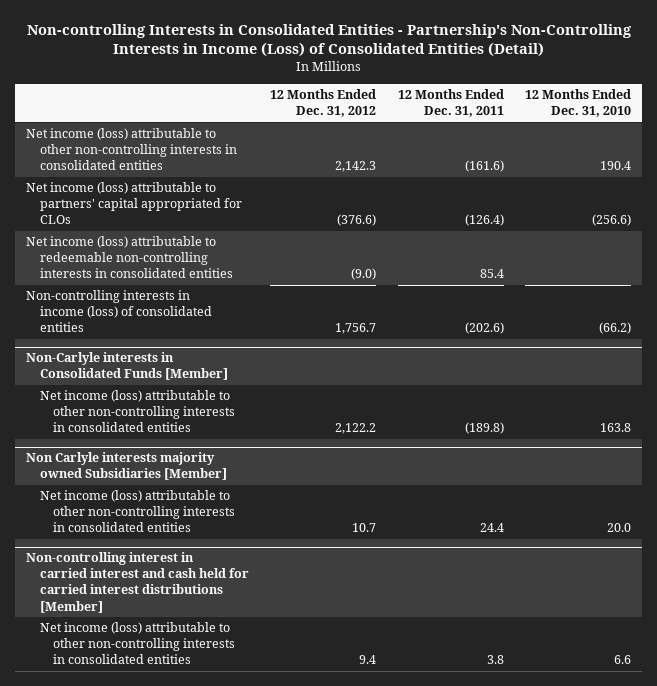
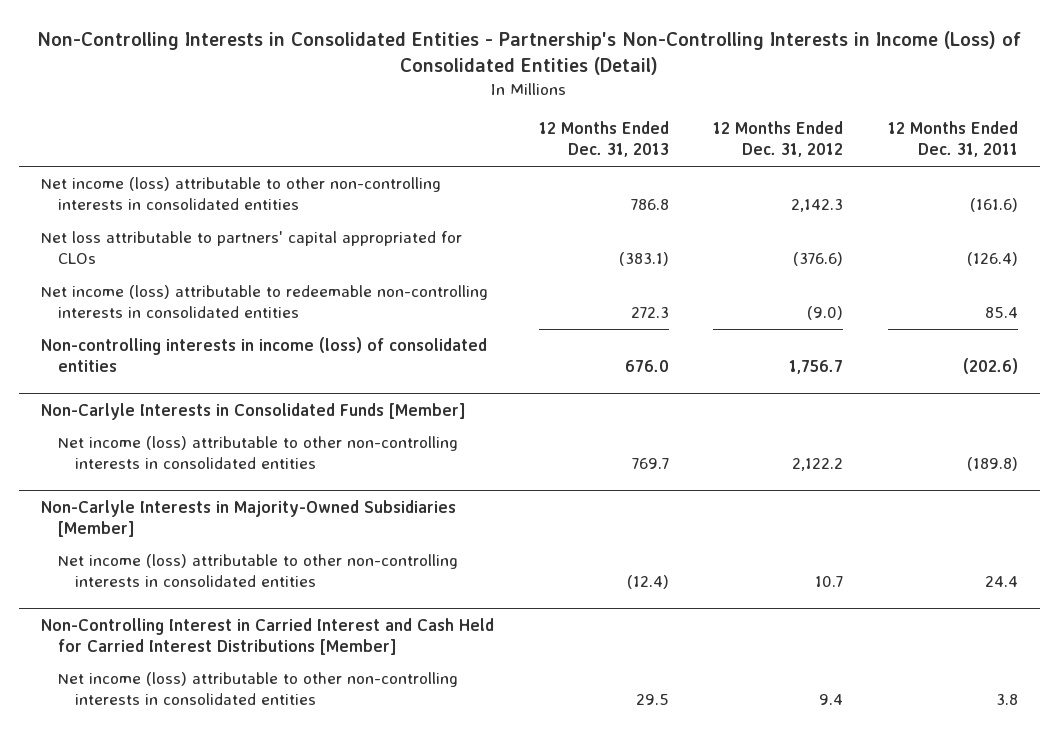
- Non-controlling Interests in Consolidated Entities - Partnership's Non-Controlling Interests in Income (Loss) of Consolidated Entities (Detail)
+ Non-Controlling Interests in Consolidated Entities - Partnership's Non-Controlling Interests in Income (Loss) of Consolidated Entities (Detail)
- | 12 Months Ended Dec. 31, 2012 | 12 Months Ended Dec. 31, 2011 | 12 Months Ended Dec. 31, 2010
+ | 12 Months Ended Dec. 31, 2013 | 12 Months Ended Dec. 31, 2012 | 12 Months Ended Dec. 31, 2011
- Net income (loss) attributable to partners' capital appropriated for CLOs | (376.6) | (126.4) | (256.6)
+ Net loss attributable to partners' capital appropriated for CLOs | (383.1) | (376.6) | (126.4)
- Non-Carlyle interests in Consolidated Funds [Member]
+ Non-Carlyle Interests in Consolidated Funds [Member]
- Non Carlyle interests majority owned Subsidiaries [Member]
+ Non-Carlyle Interests in Majority-Owned Subsidiaries [Member]
- Non-controlling interest in carried interest and cash held for carried interest distributions [Member]
+ Non-Controlling Interest in Carried Interest and Cash Held for Carried Interest Distributions [Member]

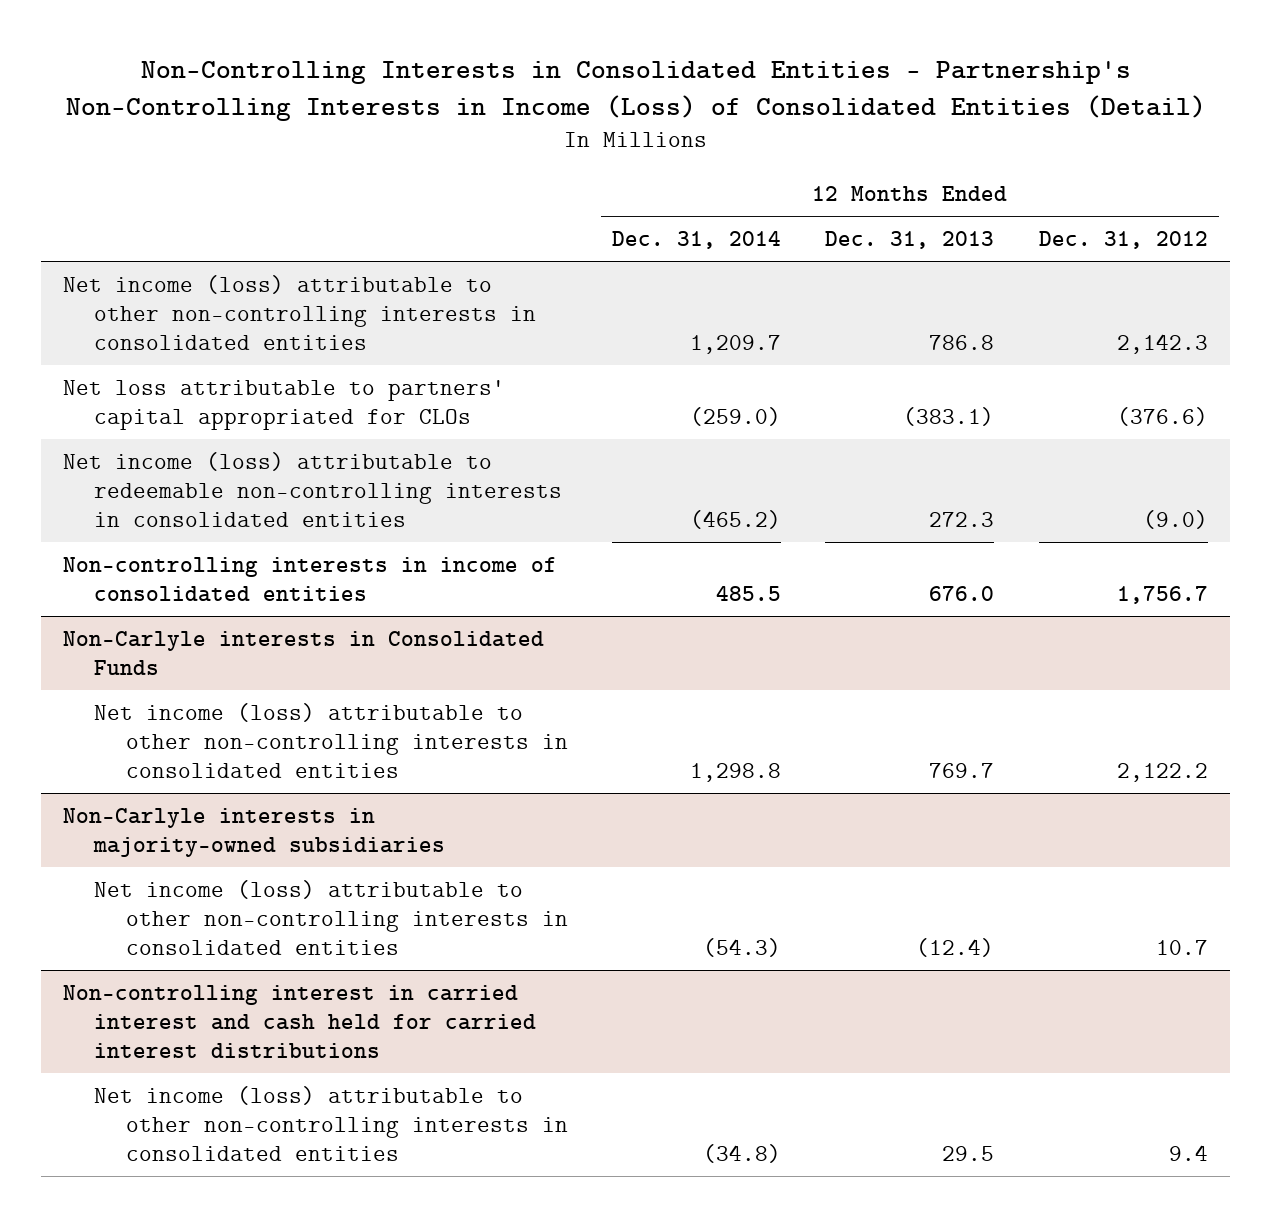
- | 12 Months Ended Dec. 31, 2013 | 12 Months Ended Dec. 31, 2012 | 12 Months Ended Dec. 31, 2011
+ | 12 Months Ended Dec. 31, 2014 | 12 Months Ended Dec. 31, 2013 | 12 Months Ended Dec. 31, 2012
- Non-controlling interests in income (loss) of consolidated entities | 676.0 | 1,756.7 | (202.6)
- Non-Carlyle Interests in Consolidated Funds [Member]
+ Non-controlling interests in income of consolidated entities | 485.5 | 676.0 | 1,756.7
+ Non-Carlyle interests in Consolidated Funds
- Non-Carlyle Interests in Majority-Owned Subsidiaries [Member]
+ Non-Carlyle interests in majority-owned subsidiaries
- Non-Controlling Interest in Carried Interest and Cash Held for Carried Interest Distributions [Member]
+ Non-controlling interest in carried interest and cash held for carried interest distributions

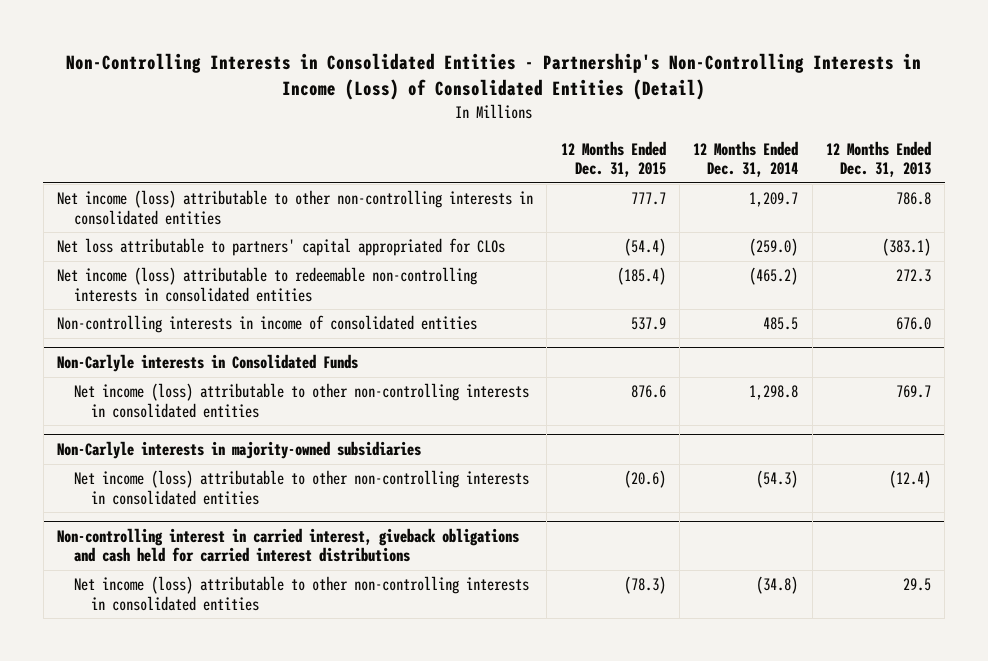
- | 12 Months Ended Dec. 31, 2014 | 12 Months Ended Dec. 31, 2013 | 12 Months Ended Dec. 31, 2012
+ | 12 Months Ended Dec. 31, 2015 | 12 Months Ended Dec. 31, 2014 | 12 Months Ended Dec. 31, 2013
- Non-controlling interest in carried interest and cash held for carried interest distributions
+ Non-controlling interest in carried interest, giveback obligations and cash held for carried interest distributions

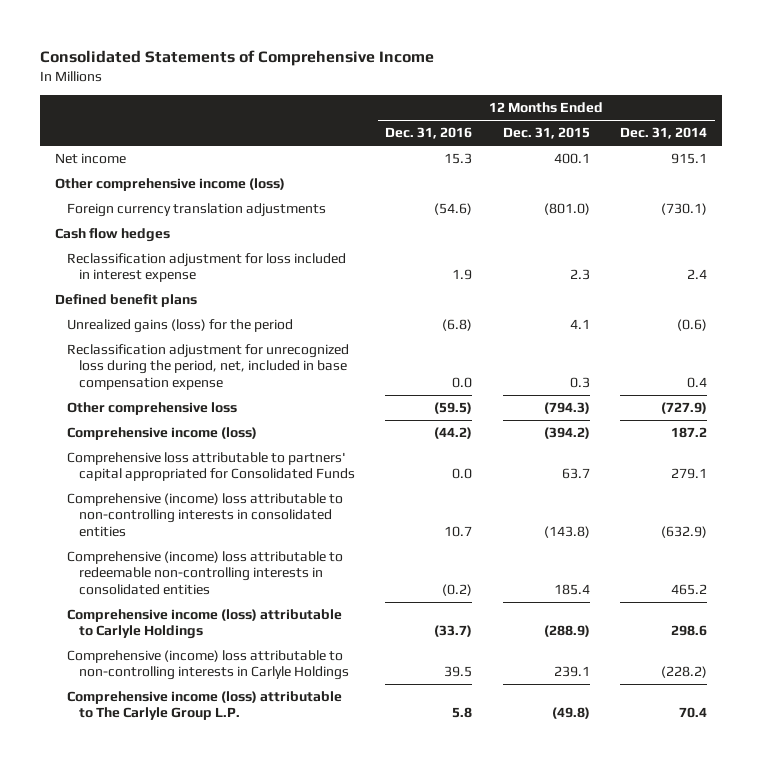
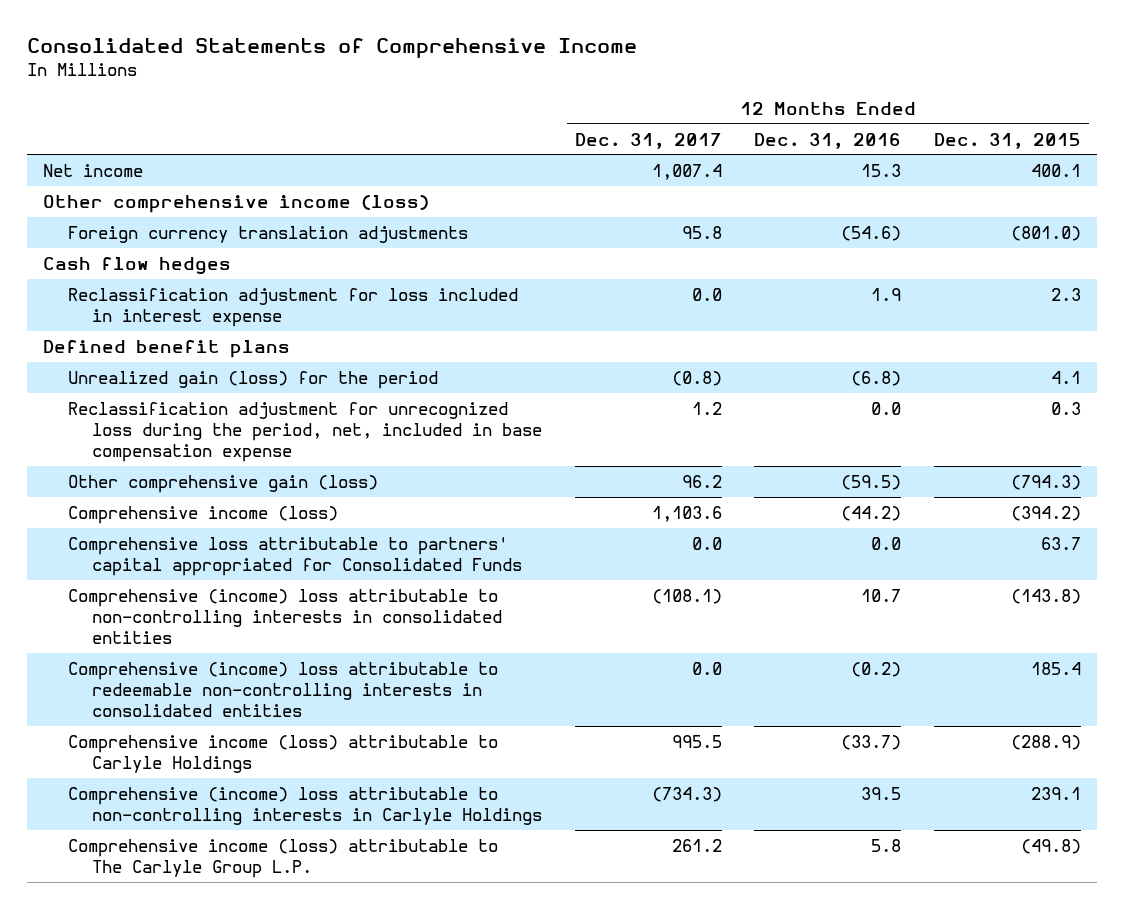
- | 12 Months Ended Dec. 31, 2016 | 12 Months Ended Dec. 31, 2015 | 12 Months Ended Dec. 31, 2014
+ | 12 Months Ended Dec. 31, 2017 | 12 Months Ended Dec. 31, 2016 | 12 Months Ended Dec. 31, 2015
- Unrealized gains (loss) for the period | (6.8) | 4.1 | (0.6)
+ Unrealized gain (loss) for the period | (0.8) | (6.8) | 4.1
- Other comprehensive loss | (59.5) | (794.3) | (727.9)
+ Other comprehensive gain (loss) | 96.2 | (59.5) | (794.3)

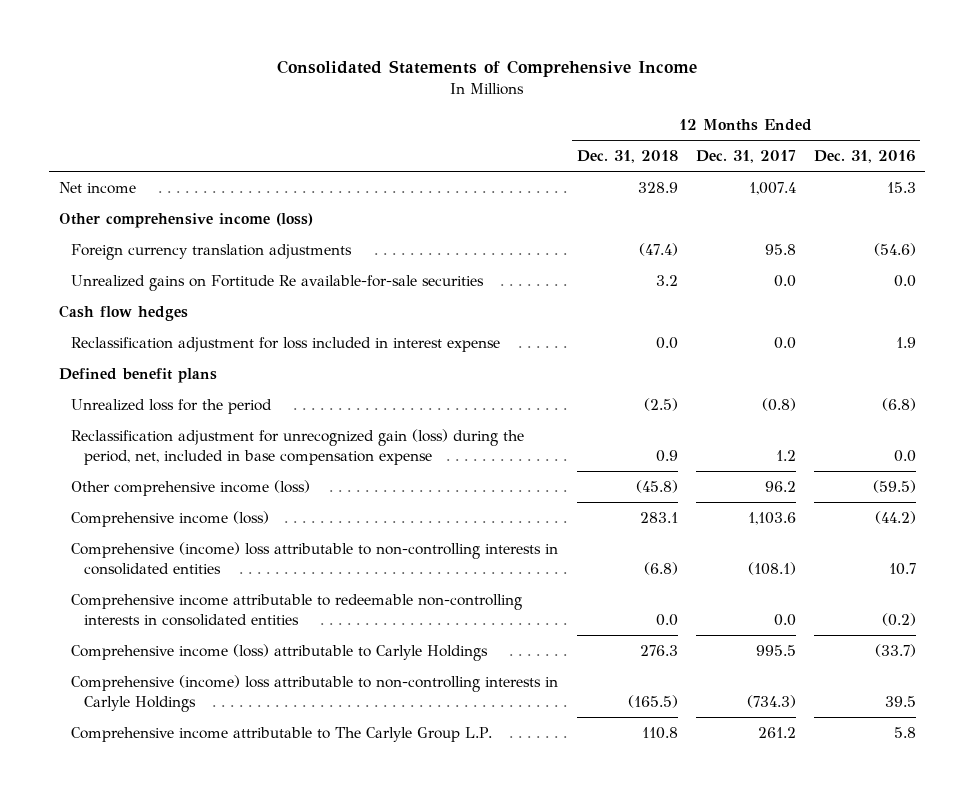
- | 12 Months Ended Dec. 31, 2017 | 12 Months Ended Dec. 31, 2016 | 12 Months Ended Dec. 31, 2015
+ | 12 Months Ended Dec. 31, 2018 | 12 Months Ended Dec. 31, 2017 | 12 Months Ended Dec. 31, 2016
+ Unrealized gains on Fortitude Re available-for-sale securities | 3.2 | 0.0 | 0.0
- Unrealized gain (loss) for the period | (0.8) | (6.8) | 4.1
- Reclassification adjustment for unrecognized loss during the period, net, included in base compensation expense | 1.2 | 0.0 | 0.3
- Other comprehensive gain (loss) | 96.2 | (59.5) | (794.3)
+ Unrealized loss for the period | (2.5) | (0.8) | (6.8)
+ Reclassification adjustment for unrecognized gain (loss) during the period, net, included in base compensation expense | 0.9 | 1.2 | 0.0
+ Other comprehensive income (loss) | (45.8) | 96.2 | (59.5)
- Comprehensive loss attributable to partners' capital appropriated for Consolidated Funds | 0.0 | 0.0 | 63.7
- Comprehensive (income) loss attributable to redeemable non-controlling interests in consolidated entities | 0.0 | (0.2) | 185.4
+ Comprehensive income attributable to redeemable non-controlling interests in consolidated entities | 0.0 | 0.0 | (0.2)
- Comprehensive income (loss) attributable to The Carlyle Group L.P. | 261.2 | 5.8 | (49.8)
+ Comprehensive income attributable to The Carlyle Group L.P. | 110.8 | 261.2 | 5.8

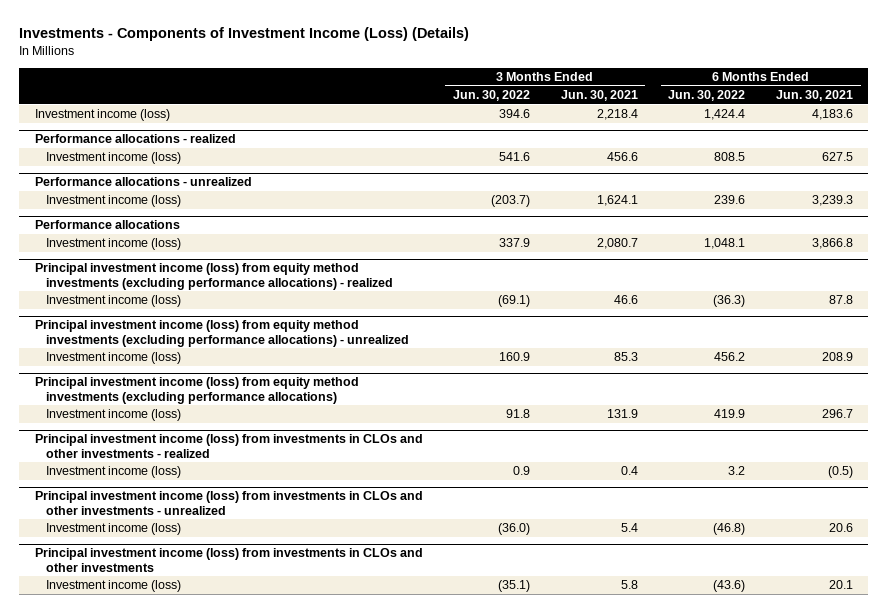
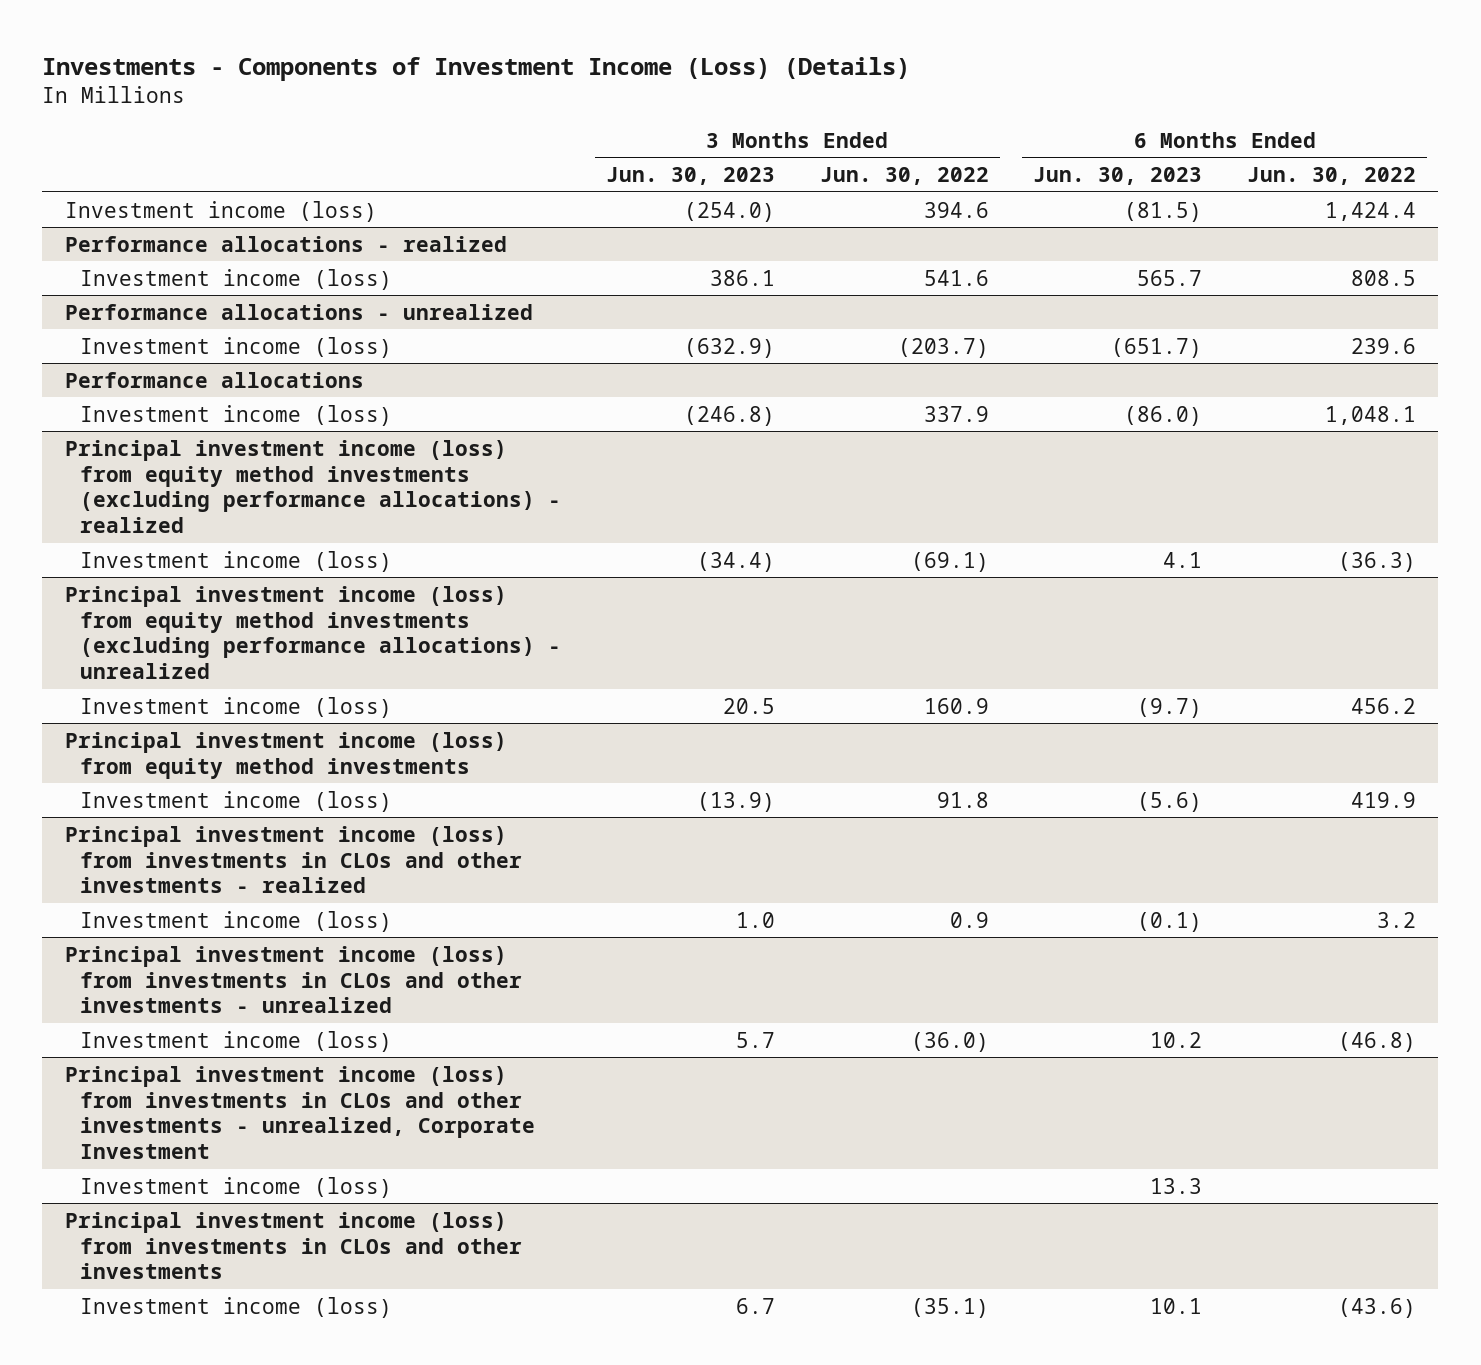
- | 3 Months Ended Jun. 30, 2022 | 3 Months Ended Jun. 30, 2021 | 6 Months Ended Jun. 30, 2022 | 6 Months Ended Jun. 30, 2021
+ | 3 Months Ended Jun. 30, 2023 | 3 Months Ended Jun. 30, 2022 | 6 Months Ended Jun. 30, 2023 | 6 Months Ended Jun. 30, 2022
- Principal investment income (loss) from equity method investments (excluding performance allocations)
+ Principal investment income (loss) from equity method investments
+ Principal investment income (loss) from investments in CLOs and other investments - unrealized, Corporate Investment
+ Investment income (loss) | | | 13.3 |

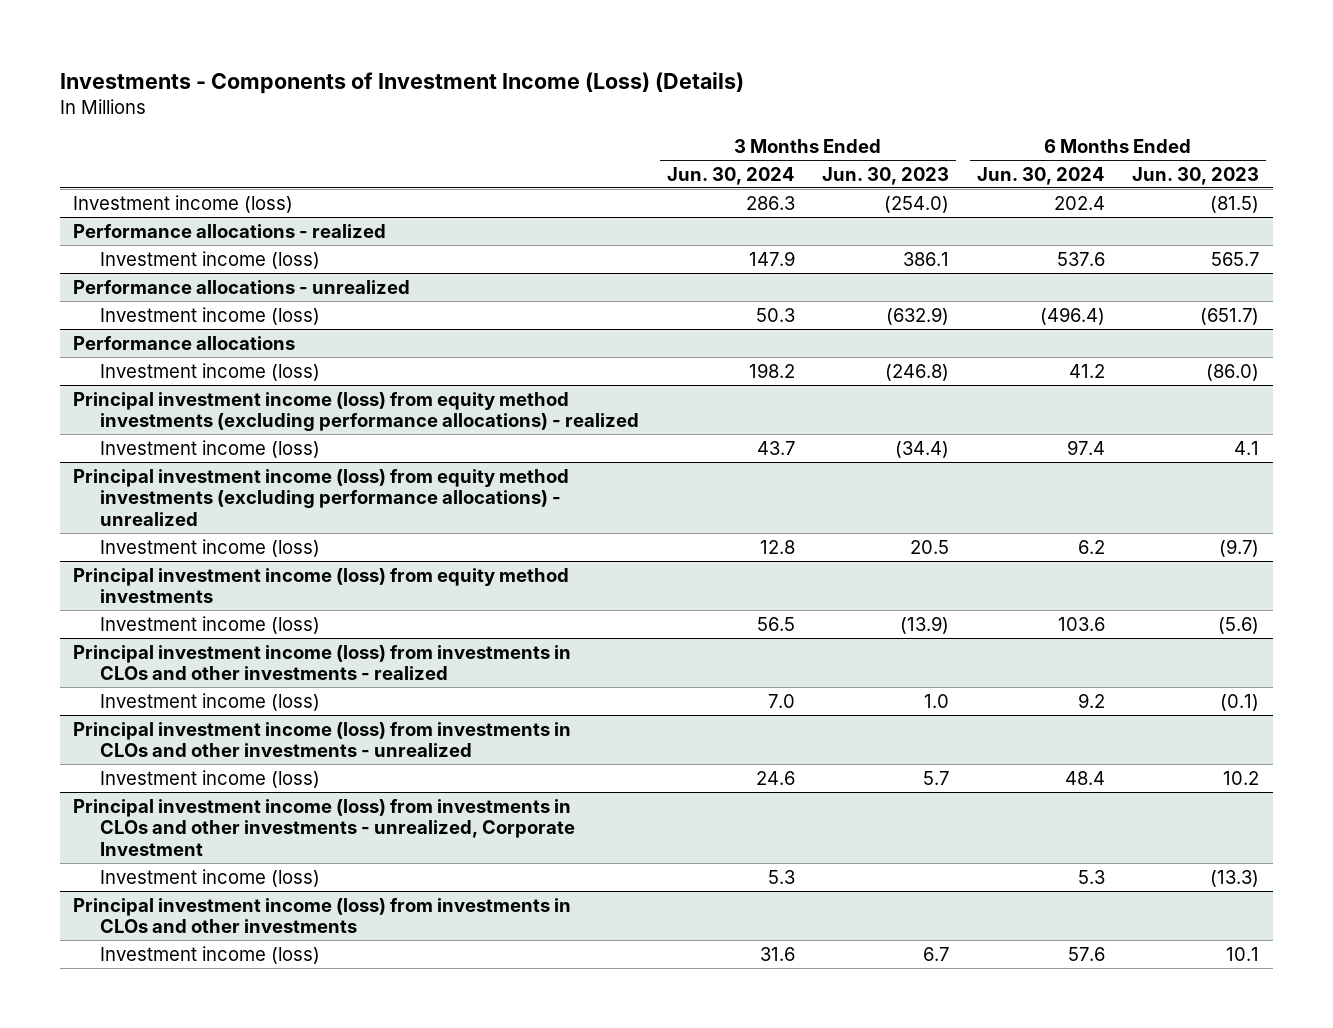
- | 3 Months Ended Jun. 30, 2023 | 3 Months Ended Jun. 30, 2022 | 6 Months Ended Jun. 30, 2023 | 6 Months Ended Jun. 30, 2022
+ | 3 Months Ended Jun. 30, 2024 | 3 Months Ended Jun. 30, 2023 | 6 Months Ended Jun. 30, 2024 | 6 Months Ended Jun. 30, 2023
@ Principal investment income (loss) from investments in CLOs and other investments - unrealized, Corporate Investment
- Investment income (loss) | | | 13.3 |
+ Investment income (loss) | 5.3 | | 5.3 | (13.3)

